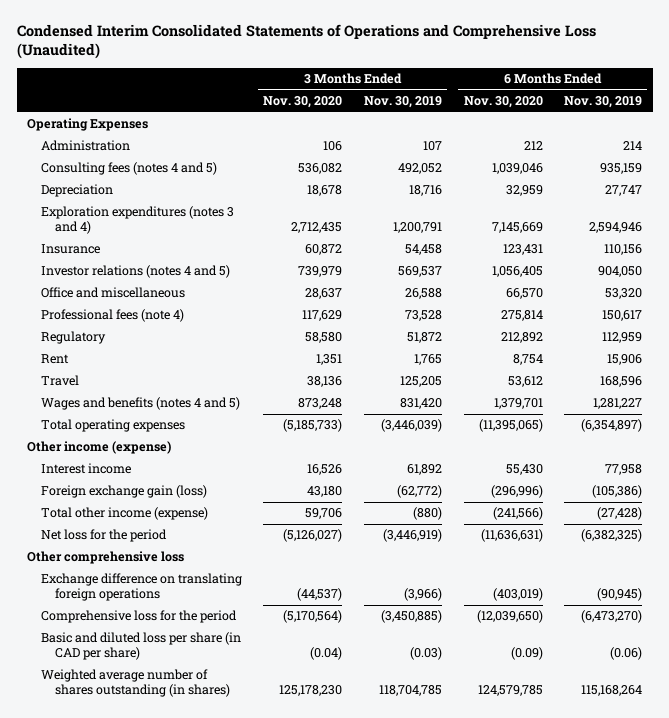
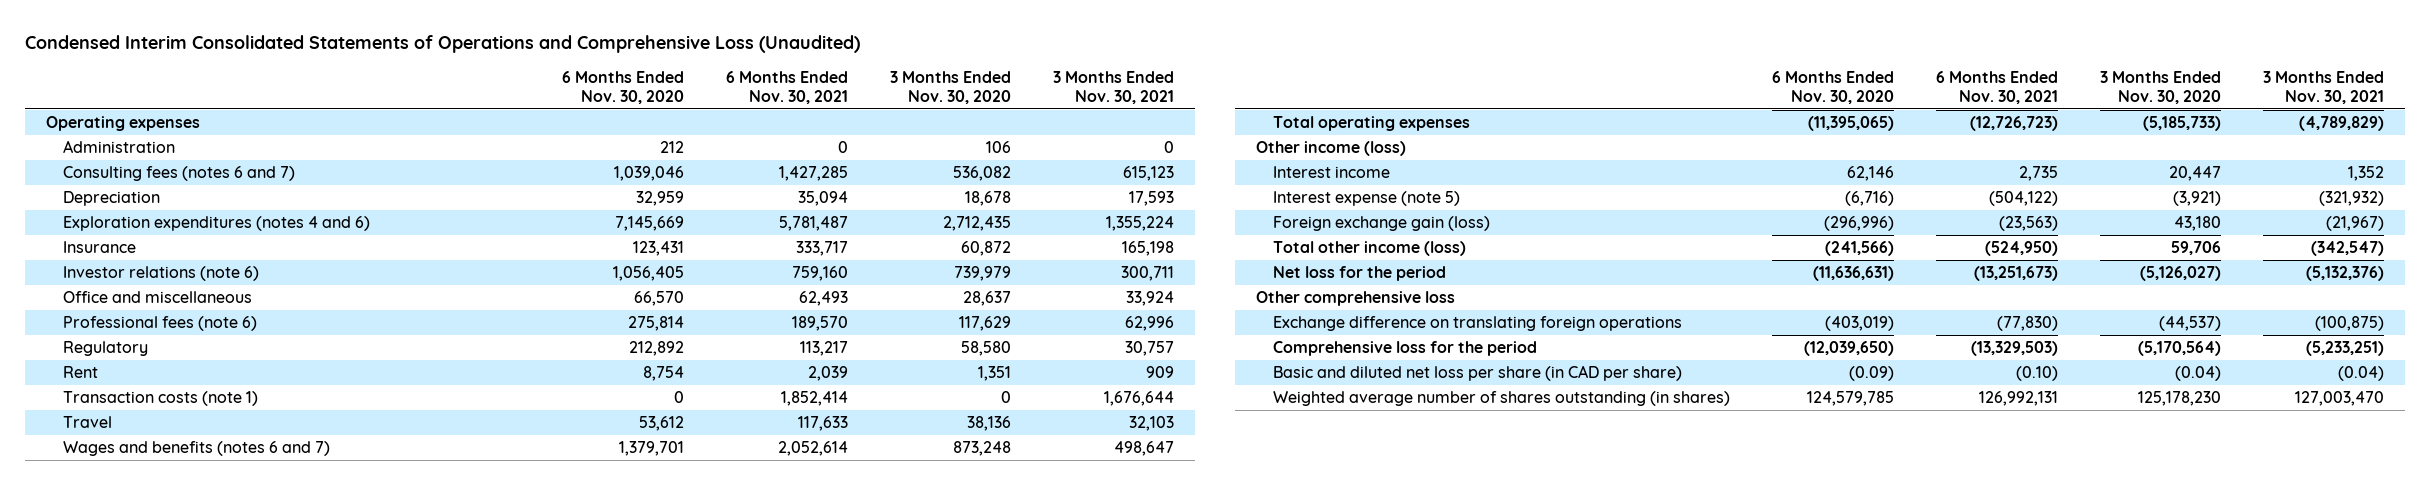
- | 3 Months Ended Nov. 30, 2020 | 3 Months Ended Nov. 30, 2019 | 6 Months Ended Nov. 30, 2020 | 6 Months Ended Nov. 30, 2019
+ | 6 Months Ended Nov. 30, 2020 | 6 Months Ended Nov. 30, 2021 | 3 Months Ended Nov. 30, 2020 | 3 Months Ended Nov. 30, 2021
- Operating Expenses
+ Operating expenses
- Consulting fees (notes 4 and 5) | 536,082 | 492,052 | 1,039,046 | 935,159
+ Consulting fees (notes 6 and 7) | 1,039,046 | 1,427,285 | 536,082 | 615,123
- Exploration expenditures (notes 3 and 4) | 2,712,435 | 1,200,791 | 7,145,669 | 2,594,946
+ Exploration expenditures (notes 4 and 6) | 7,145,669 | 5,781,487 | 2,712,435 | 1,355,224
- Investor relations (notes 4 and 5) | 739,979 | 569,537 | 1,056,405 | 904,050
+ Investor relations (note 6) | 1,056,405 | 759,160 | 739,979 | 300,711
- Professional fees (note 4) | 117,629 | 73,528 | 275,814 | 150,617
+ Professional fees (note 6) | 275,814 | 189,570 | 117,629 | 62,996
+ Transaction costs (note 1) | 0 | 1,852,414 | 0 | 1,676,644
- Wages and benefits (notes 4 and 5) | 873,248 | 831,420 | 1,379,701 | 1,281,227
+ Wages and benefits (notes 6 and 7) | 1,379,701 | 2,052,614 | 873,248 | 498,647
- Other income (expense)
- Interest income | 16,526 | 61,892 | 55,430 | 77,958
+ Other income (loss)
+ Interest income | 62,146 | 2,735 | 20,447 | 1,352
+ Interest expense (note 5) | (6,716) | (504,122) | (3,921) | (321,932)
- Total other income (expense) | 59,706 | (880) | (241,566) | (27,428)
+ Total other income (loss) | (241,566) | (524,950) | 59,706 | (342,547)
- Basic and diluted loss per share (in CAD per share) | (0.04) | (0.03) | (0.09) | (0.06)
+ Basic and diluted net loss per share (in CAD per share) | (0.09) | (0.10) | (0.04) | (0.04)

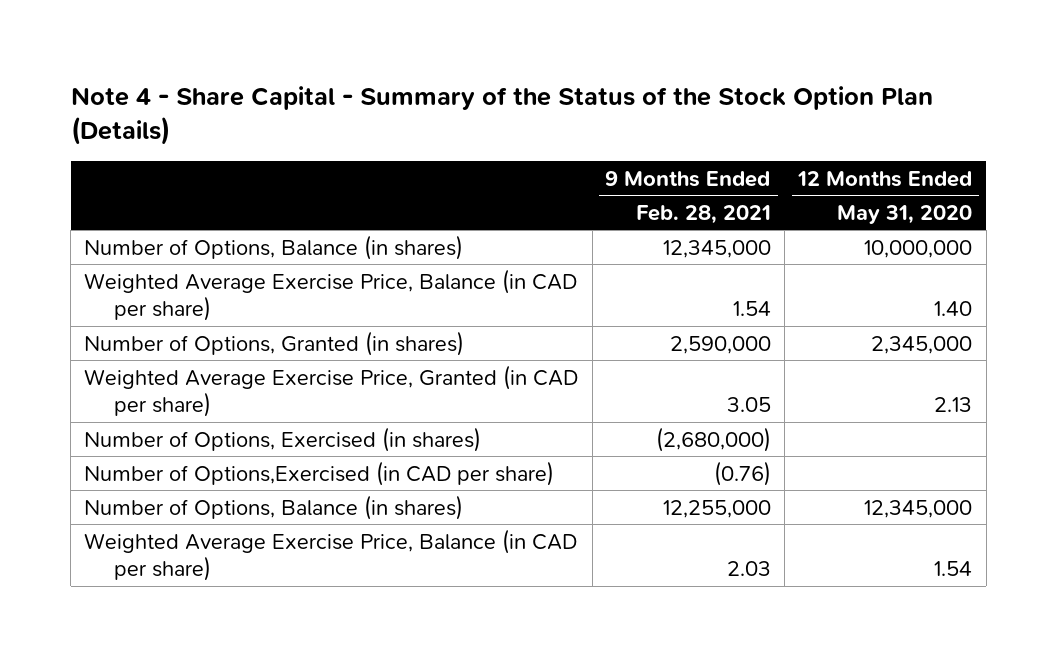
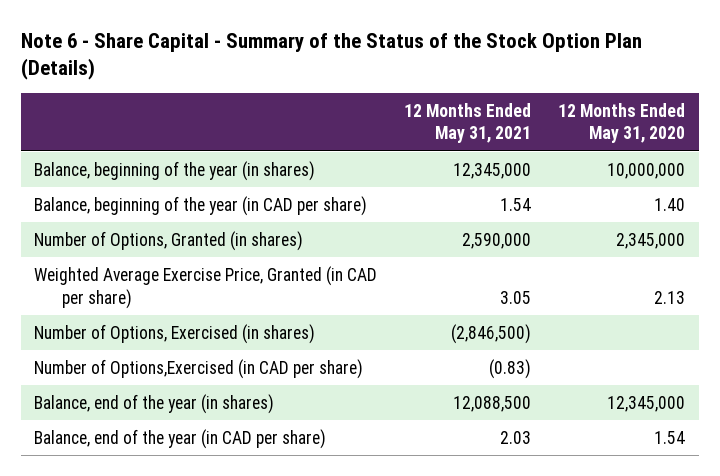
- Note 4 - Share Capital - Summary of the Status of the Stock Option Plan (Details)
+ Note 6 - Share Capital - Summary of the Status of the Stock Option Plan (Details)
- | 9 Months Ended Feb. 28, 2021 | 12 Months Ended May 31, 2020
+ | 12 Months Ended May 31, 2021 | 12 Months Ended May 31, 2020
- Number of Options, Balance (in shares) | 12,345,000 | 10,000,000
- Weighted Average Exercise Price, Balance (in CAD per share) | 1.54 | 1.40
+ Balance, beginning of the year (in shares) | 12,345,000 | 10,000,000
+ Balance, beginning of the year (in CAD per share) | 1.54 | 1.40
- Number of Options, Balance (in shares) | 12,255,000 | 12,345,000
- Weighted Average Exercise Price, Balance (in CAD per share) | 2.03 | 1.54
+ Balance, end of the year (in shares) | 12,088,500 | 12,345,000
+ Balance, end of the year (in CAD per share) | 2.03 | 1.54

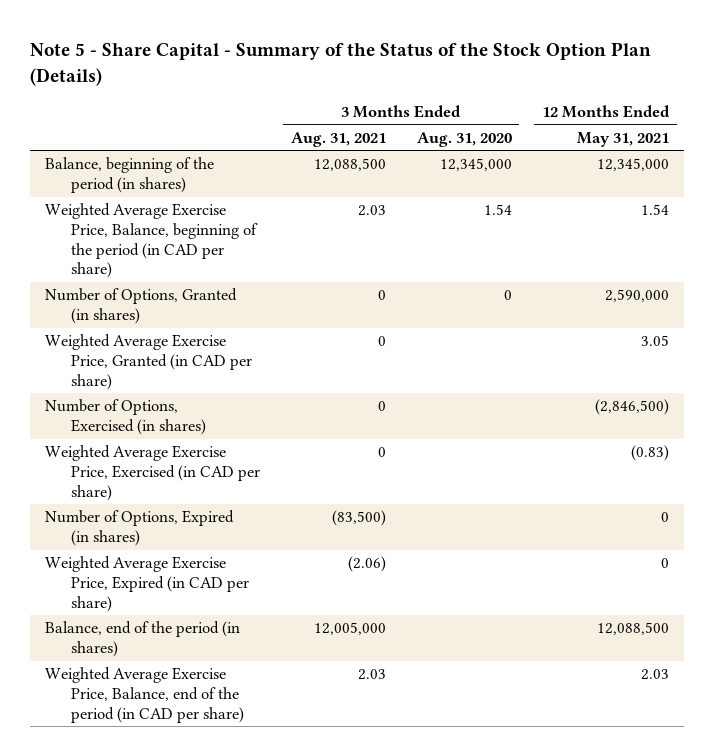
- Note 6 - Share Capital - Summary of the Status of the Stock Option Plan (Details)
+ Note 5 - Share Capital - Summary of the Status of the Stock Option Plan (Details)
- | 12 Months Ended May 31, 2021 | 12 Months Ended May 31, 2020
+ | 3 Months Ended Aug. 31, 2021 | 3 Months Ended Aug. 31, 2020 | 12 Months Ended May 31, 2021
- Balance, beginning of the year (in shares) | 12,345,000 | 10,000,000
- Balance, beginning of the year (in CAD per share) | 1.54 | 1.40
+ Balance, beginning of the period (in shares) | 12,088,500 | 12,345,000 | 12,345,000
+ Weighted Average Exercise Price, Balance, beginning of the period (in CAD per share) | 2.03 | 1.54 | 1.54
- Number of Options,Exercised (in CAD per share) | (0.83) |
- Balance, end of the year (in shares) | 12,088,500 | 12,345,000
- Balance, end of the year (in CAD per share) | 2.03 | 1.54
+ Weighted Average Exercise Price, Exercised (in CAD per share) | 0 | | (0.83)
+ Number of Options, Expired (in shares) | (83,500) | | 0
+ Weighted Average Exercise Price, Expired (in CAD per share) | (2.06) | | 0
+ Balance, end of the period (in shares) | 12,005,000 | | 12,088,500
+ Weighted Average Exercise Price, Balance, end of the period (in CAD per share) | 2.03 | | 2.03

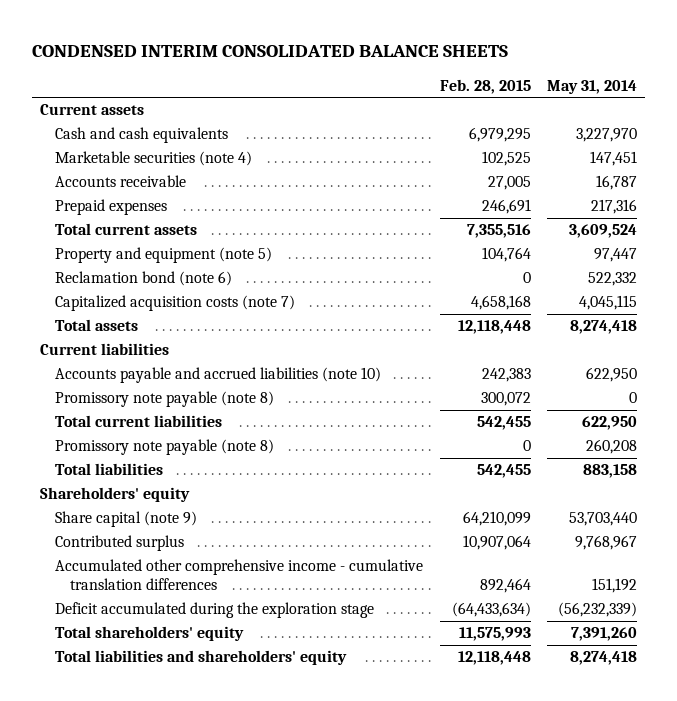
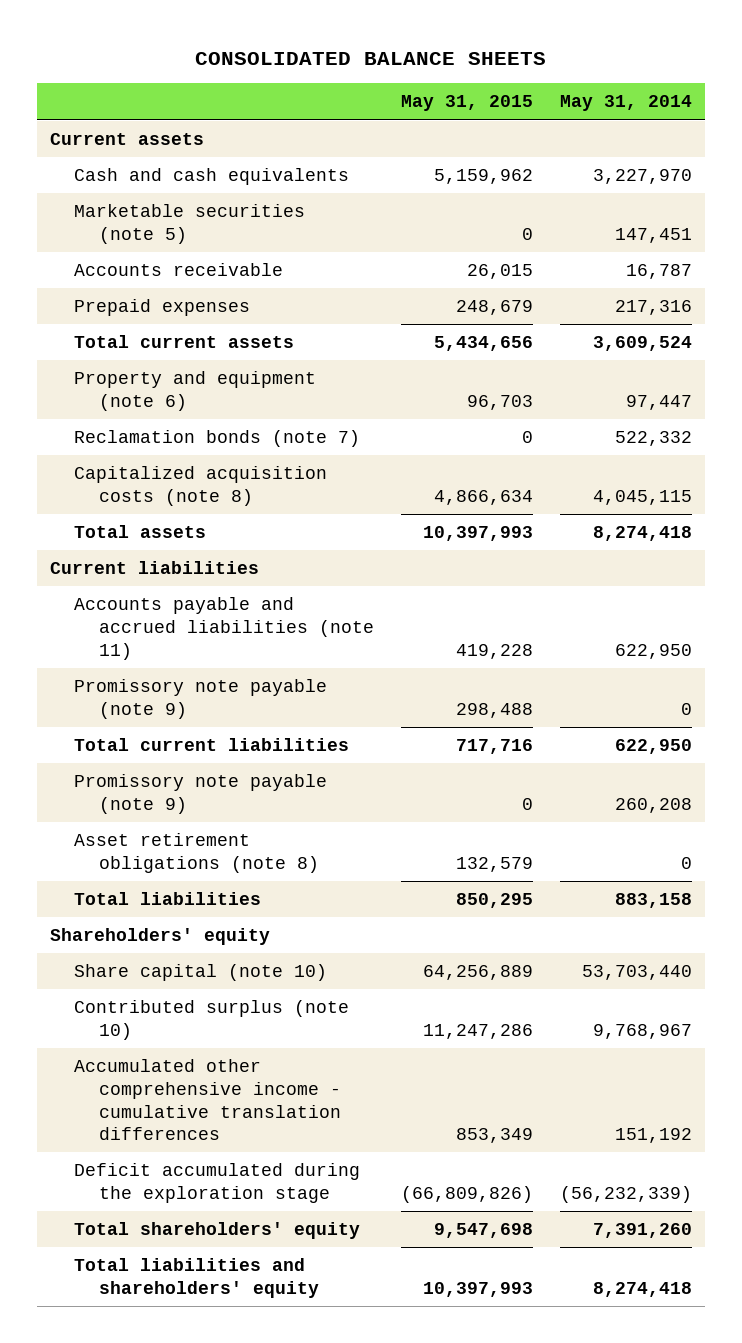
- CONDENSED INTERIM CONSOLIDATED BALANCE SHEETS
+ CONSOLIDATED BALANCE SHEETS
- | Feb. 28, 2015 | May 31, 2014
+ | May 31, 2015 | May 31, 2014
- Marketable securities (note 4) | 102,525 | 147,451
+ Marketable securities (note 5) | 0 | 147,451
- Property and equipment (note 5) | 104,764 | 97,447
- Reclamation bond (note 6) | 0 | 522,332
- Capitalized acquisition costs (note 7) | 4,658,168 | 4,045,115
+ Property and equipment (note 6) | 96,703 | 97,447
+ Reclamation bonds (note 7) | 0 | 522,332
+ Capitalized acquisition costs (note 8) | 4,866,634 | 4,045,115
- Accounts payable and accrued liabilities (note 10) | 242,383 | 622,950
- Promissory note payable (note 8) | 300,072 | 0
+ Accounts payable and accrued liabilities (note 11) | 419,228 | 622,950
+ Promissory note payable (note 9) | 298,488 | 0
- Promissory note payable (note 8) | 0 | 260,208
+ Promissory note payable (note 9) | 0 | 260,208
+ Asset retirement obligations (note 8) | 132,579 | 0
- Share capital (note 9) | 64,210,099 | 53,703,440
- Contributed surplus | 10,907,064 | 9,768,967
+ Share capital (note 10) | 64,256,889 | 53,703,440
+ Contributed surplus (note 10) | 11,247,286 | 9,768,967

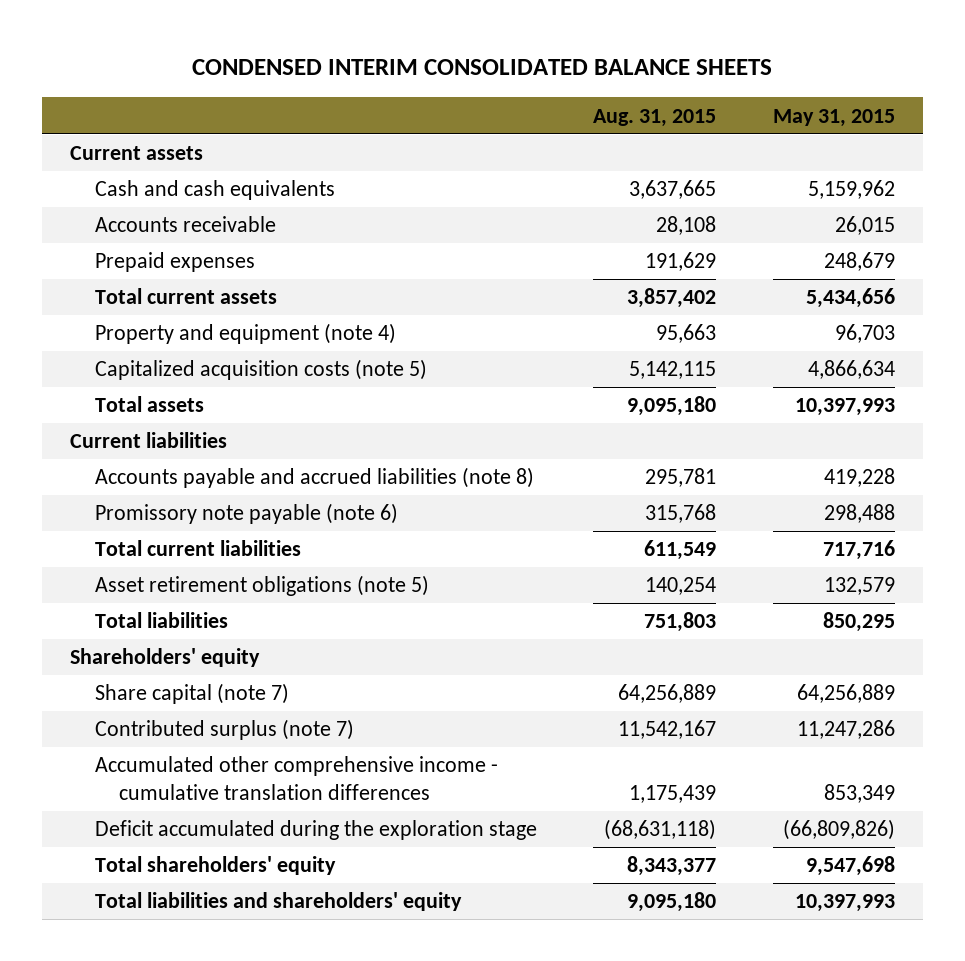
- CONSOLIDATED BALANCE SHEETS
+ CONDENSED INTERIM CONSOLIDATED BALANCE SHEETS
- | May 31, 2015 | May 31, 2014
+ | Aug. 31, 2015 | May 31, 2015
- Marketable securities (note 5) | 0 | 147,451
- Property and equipment (note 6) | 96,703 | 97,447
- Reclamation bonds (note 7) | 0 | 522,332
- Capitalized acquisition costs (note 8) | 4,866,634 | 4,045,115
+ Property and equipment (note 4) | 95,663 | 96,703
+ Capitalized acquisition costs (note 5) | 5,142,115 | 4,866,634
- Accounts payable and accrued liabilities (note 11) | 419,228 | 622,950
- Promissory note payable (note 9) | 298,488 | 0
+ Accounts payable and accrued liabilities (note 8) | 295,781 | 419,228
+ Promissory note payable (note 6) | 315,768 | 298,488
- Promissory note payable (note 9) | 0 | 260,208
- Asset retirement obligations (note 8) | 132,579 | 0
+ Asset retirement obligations (note 5) | 140,254 | 132,579
- Share capital (note 10) | 64,256,889 | 53,703,440
- Contributed surplus (note 10) | 11,247,286 | 9,768,967
+ Share capital (note 7) | 64,256,889 | 64,256,889
+ Contributed surplus (note 7) | 11,542,167 | 11,247,286

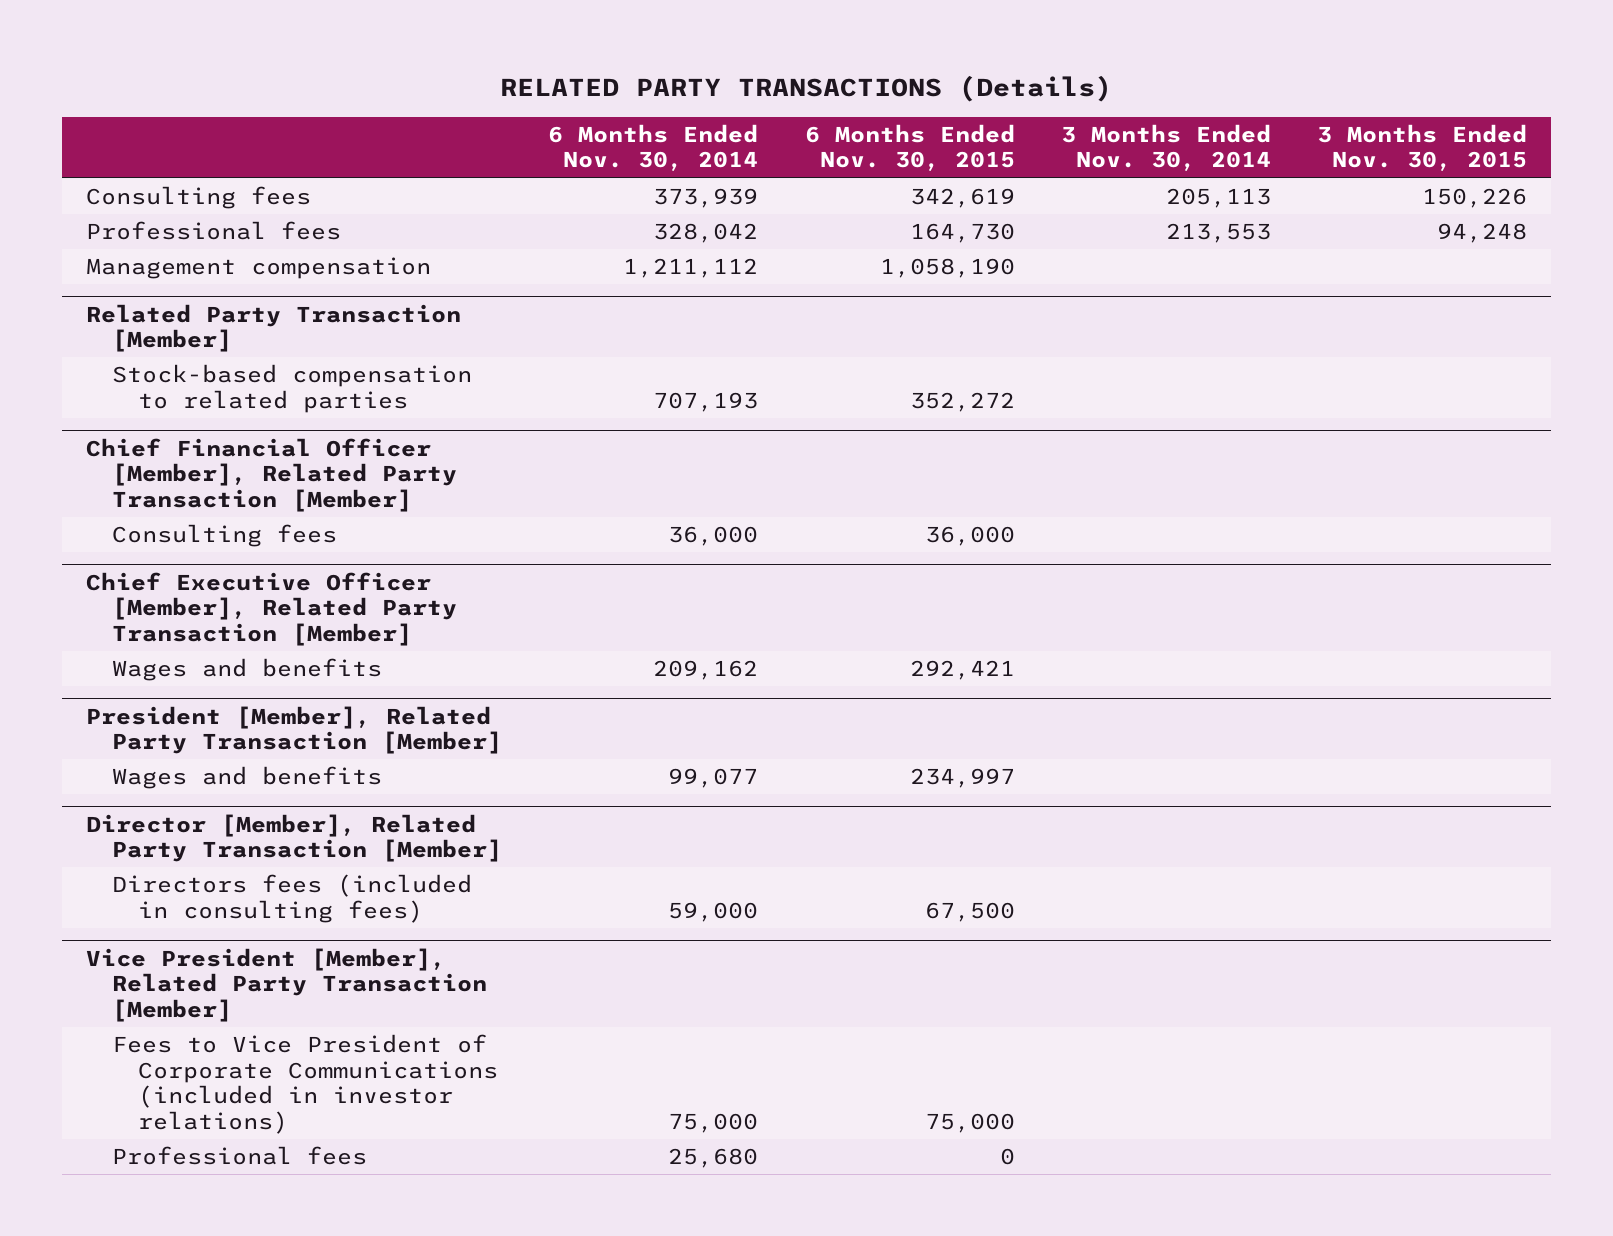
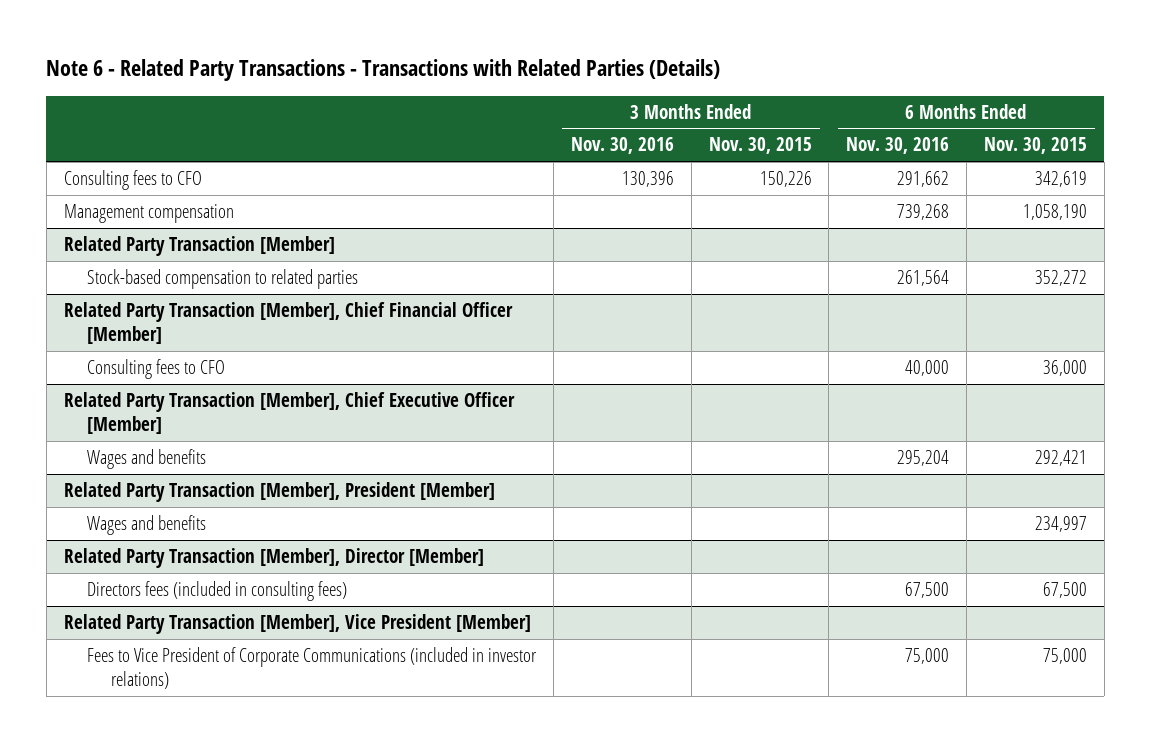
- RELATED PARTY TRANSACTIONS (Details)
+ Note 6 - Related Party Transactions - Transactions with Related Parties (Details)
- | 6 Months Ended Nov. 30, 2014 | 6 Months Ended Nov. 30, 2015 | 3 Months Ended Nov. 30, 2014 | 3 Months Ended Nov. 30, 2015
+ | 3 Months Ended Nov. 30, 2016 | 3 Months Ended Nov. 30, 2015 | 6 Months Ended Nov. 30, 2016 | 6 Months Ended Nov. 30, 2015
- Consulting fees | 373,939 | 342,619 | 205,113 | 150,226
- Professional fees | 328,042 | 164,730 | 213,553 | 94,248
+ Consulting fees to CFO | 130,396 | 150,226 | 291,662 | 342,619
- Chief Financial Officer [Member], Related Party Transaction [Member]
- Consulting fees | 36,000 | 36,000 | |
- Chief Executive Officer [Member], Related Party Transaction [Member]
+ Related Party Transaction [Member], Chief Financial Officer [Member]
+ Consulting fees to CFO | | | 40,000 | 36,000
+ Related Party Transaction [Member], Chief Executive Officer [Member]
- President [Member], Related Party Transaction [Member]
+ Related Party Transaction [Member], President [Member]
- Director [Member], Related Party Transaction [Member]
+ Related Party Transaction [Member], Director [Member]
- Vice President [Member], Related Party Transaction [Member]
+ Related Party Transaction [Member], Vice President [Member]
- Professional fees | 25,680 | 0 | |

